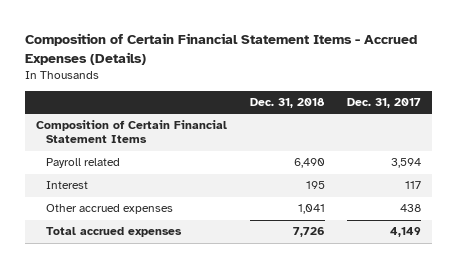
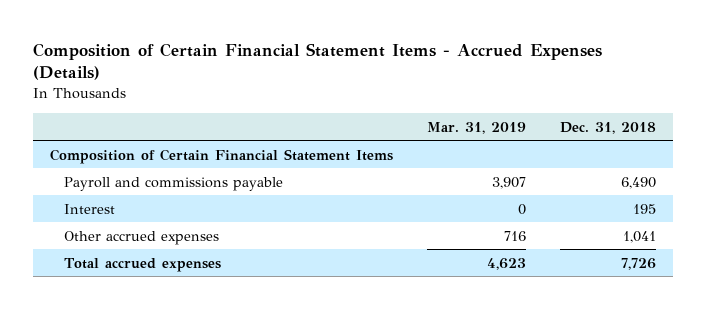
- | Dec. 31, 2018 | Dec. 31, 2017
+ | Mar. 31, 2019 | Dec. 31, 2018
- Payroll related | 6,490 | 3,594
+ Payroll and commissions payable | 3,907 | 6,490

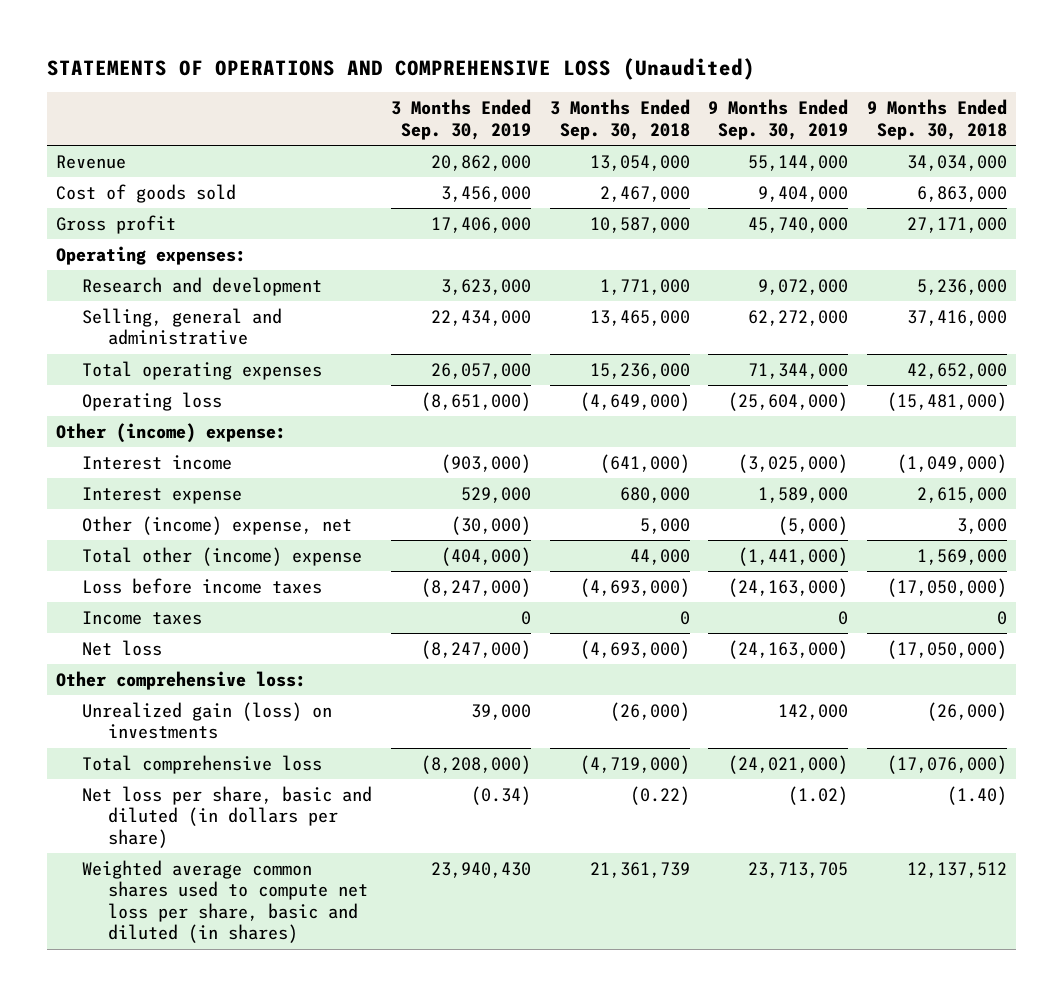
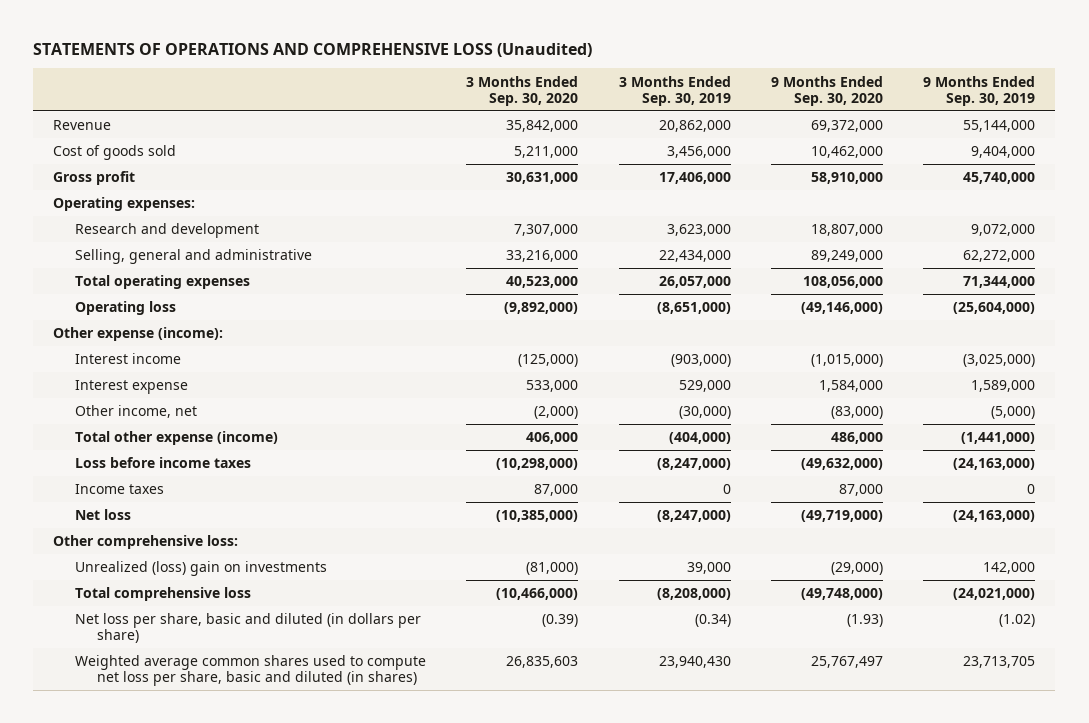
- | 3 Months Ended Sep. 30, 2019 | 3 Months Ended Sep. 30, 2018 | 9 Months Ended Sep. 30, 2019 | 9 Months Ended Sep. 30, 2018
+ | 3 Months Ended Sep. 30, 2020 | 3 Months Ended Sep. 30, 2019 | 9 Months Ended Sep. 30, 2020 | 9 Months Ended Sep. 30, 2019
- Other (income) expense:
+ Other expense (income):
- Other (income) expense, net | (30,000) | 5,000 | (5,000) | 3,000
- Total other (income) expense | (404,000) | 44,000 | (1,441,000) | 1,569,000
+ Other income, net | (2,000) | (30,000) | (83,000) | (5,000)
+ Total other expense (income) | 406,000 | (404,000) | 486,000 | (1,441,000)
- Unrealized gain (loss) on investments | 39,000 | (26,000) | 142,000 | (26,000)
+ Unrealized (loss) gain on investments | (81,000) | 39,000 | (29,000) | 142,000

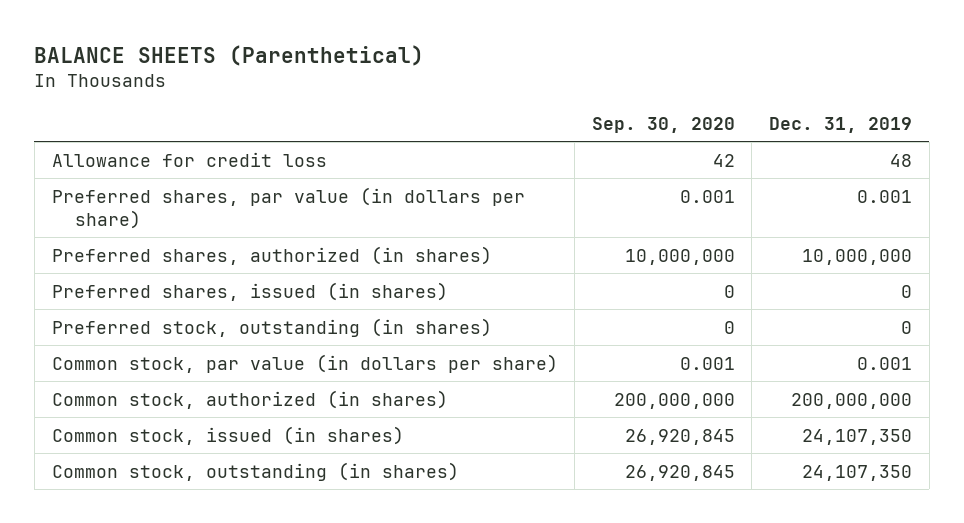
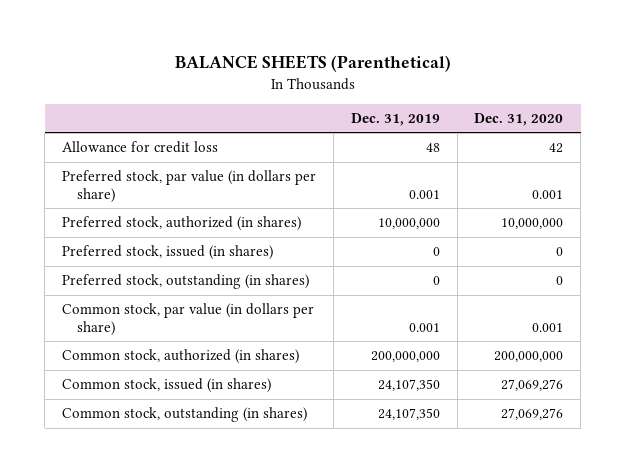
- | Sep. 30, 2020 | Dec. 31, 2019
+ | Dec. 31, 2019 | Dec. 31, 2020
- Preferred shares, par value (in dollars per share) | 0.001 | 0.001
- Preferred shares, authorized (in shares) | 10,000,000 | 10,000,000
- Preferred shares, issued (in shares) | 0 | 0
+ Preferred stock, par value (in dollars per share) | 0.001 | 0.001
+ Preferred stock, authorized (in shares) | 10,000,000 | 10,000,000
+ Preferred stock, issued (in shares) | 0 | 0

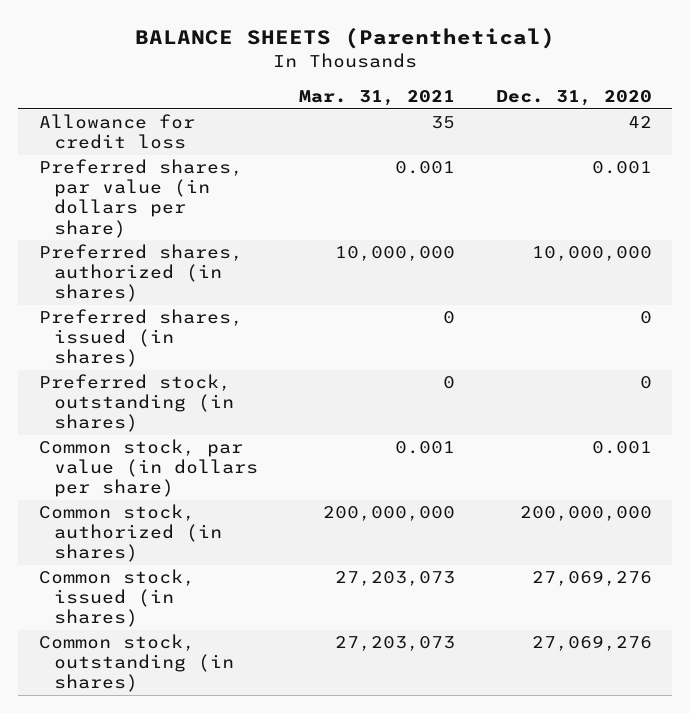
- | Dec. 31, 2019 | Dec. 31, 2020
+ | Mar. 31, 2021 | Dec. 31, 2020
- Preferred stock, par value (in dollars per share) | 0.001 | 0.001
- Preferred stock, authorized (in shares) | 10,000,000 | 10,000,000
- Preferred stock, issued (in shares) | 0 | 0
+ Preferred shares, par value (in dollars per share) | 0.001 | 0.001
+ Preferred shares, authorized (in shares) | 10,000,000 | 10,000,000
+ Preferred shares, issued (in shares) | 0 | 0

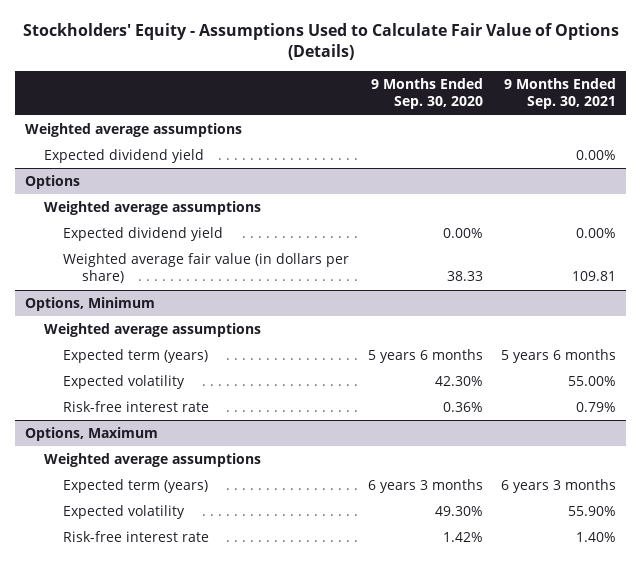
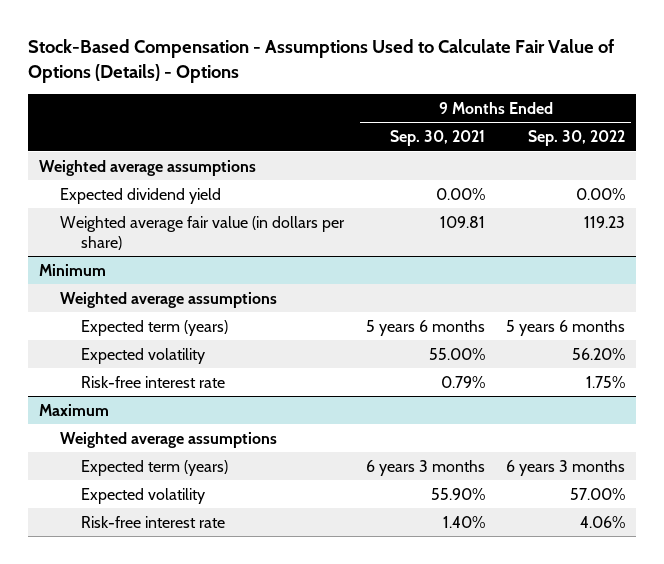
- Stockholders' Equity - Assumptions Used to Calculate Fair Value of Options (Details)
+ Stock-Based Compensation - Assumptions Used to Calculate Fair Value of Options (Details) - Options
- | 9 Months Ended Sep. 30, 2020 | 9 Months Ended Sep. 30, 2021
+ | 9 Months Ended Sep. 30, 2021 | 9 Months Ended Sep. 30, 2022
- Options
- Weighted average assumptions
- Expected dividend yield | 0.00% | 0.00%
- Options, Minimum
+ Minimum
- Options, Maximum
+ Maximum

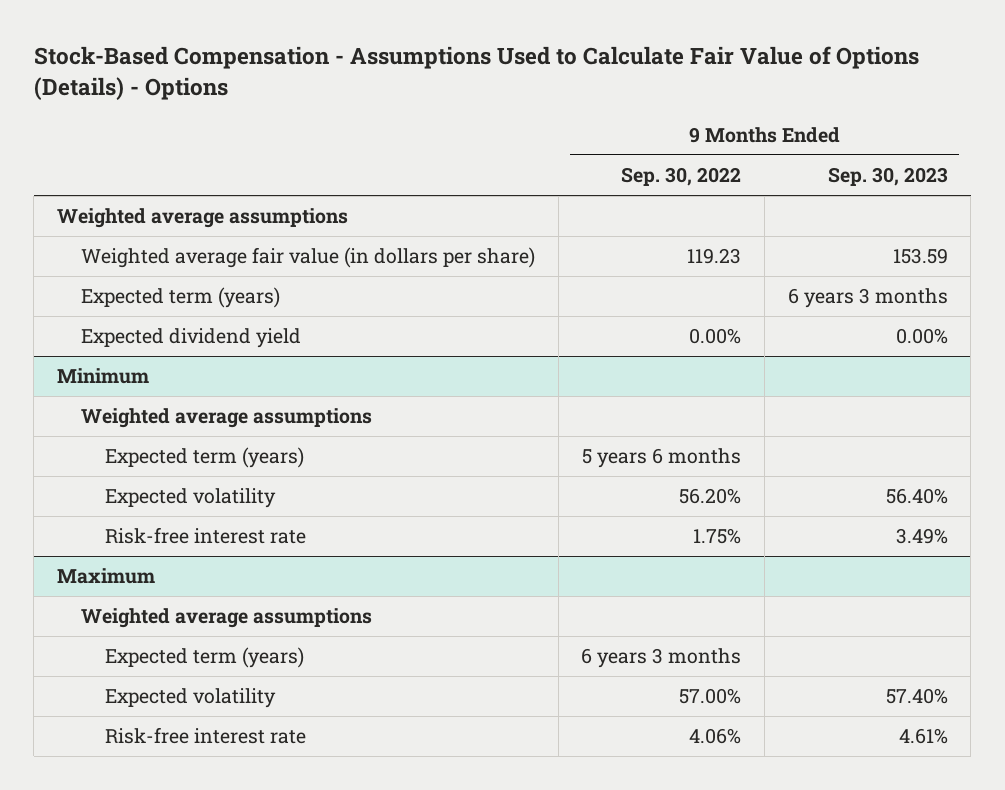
- | 9 Months Ended Sep. 30, 2021 | 9 Months Ended Sep. 30, 2022
+ | 9 Months Ended Sep. 30, 2022 | 9 Months Ended Sep. 30, 2023
+ Expected term (years) | | 6 years 3 months
moved down: Expected dividend yield | 0.00% | 0.00%

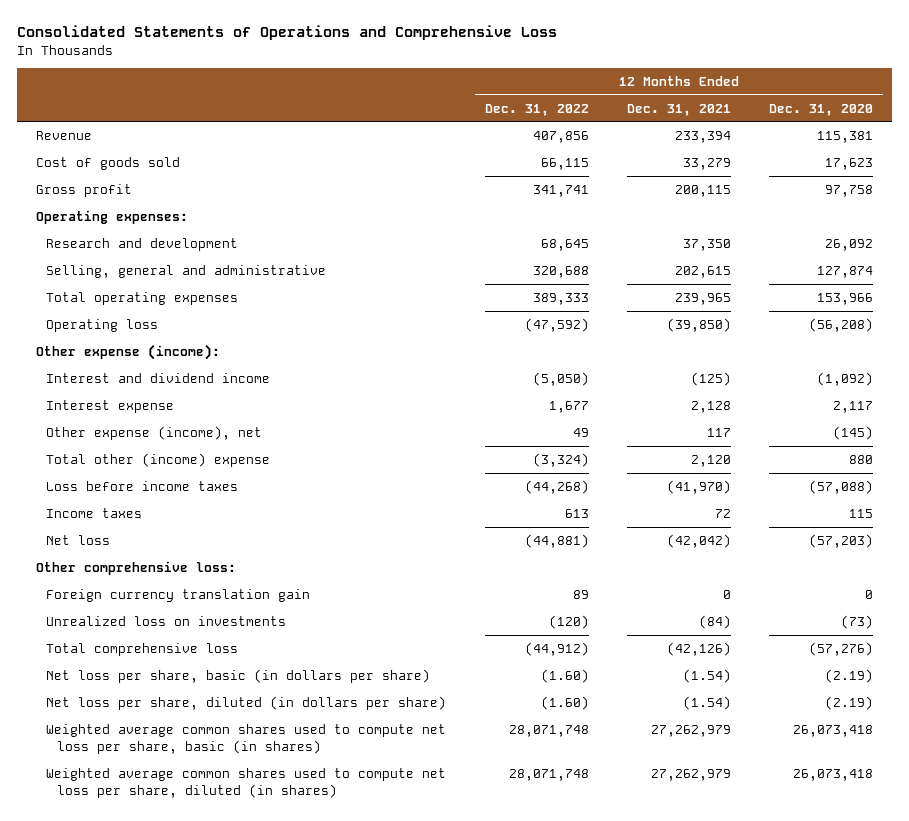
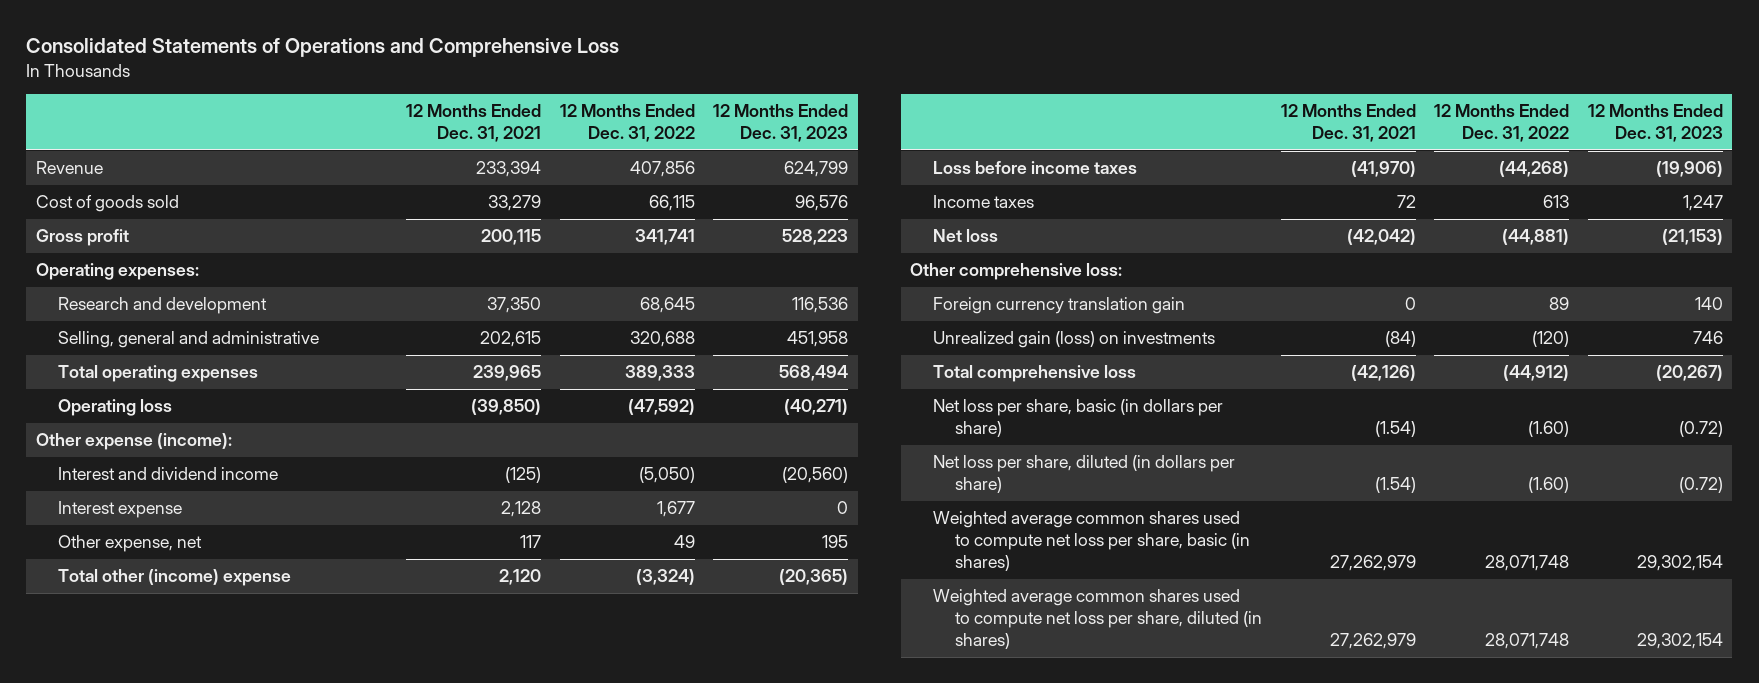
- | 12 Months Ended Dec. 31, 2022 | 12 Months Ended Dec. 31, 2021 | 12 Months Ended Dec. 31, 2020
+ | 12 Months Ended Dec. 31, 2021 | 12 Months Ended Dec. 31, 2022 | 12 Months Ended Dec. 31, 2023
- Other expense (income), net | 49 | 117 | (145)
+ Other expense, net | 117 | 49 | 195
- Unrealized loss on investments | (120) | (84) | (73)
+ Unrealized gain (loss) on investments | (84) | (120) | 746

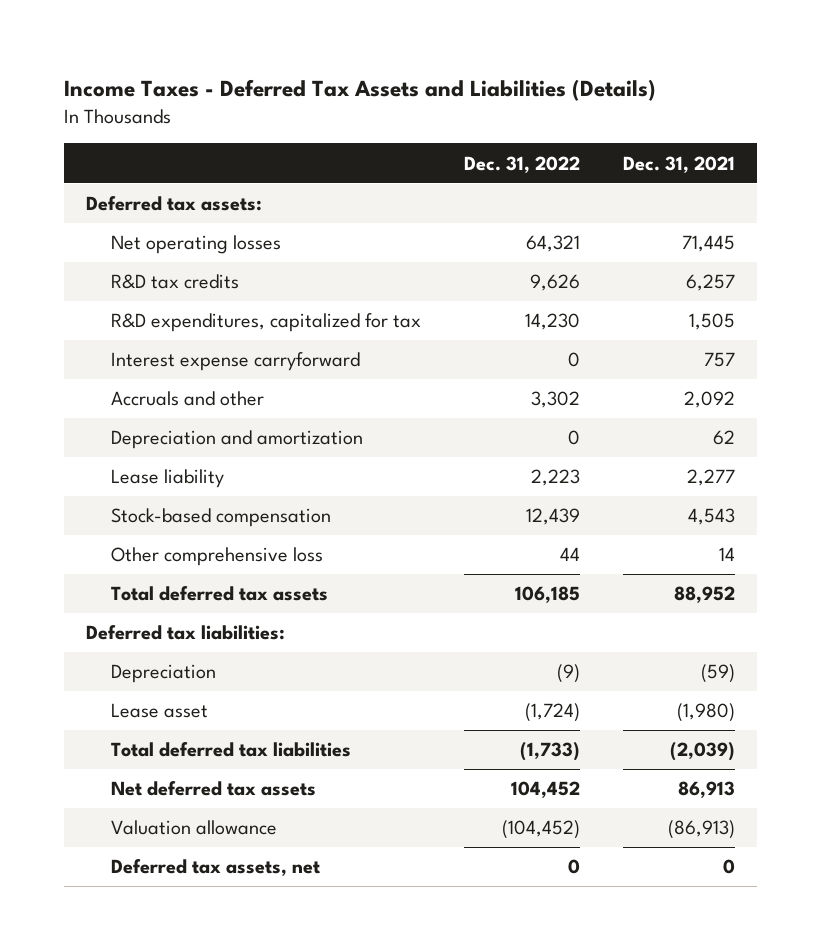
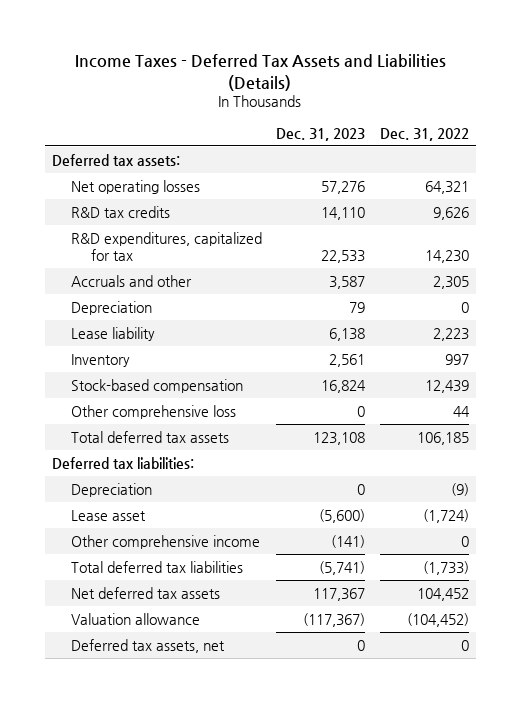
- | Dec. 31, 2022 | Dec. 31, 2021
+ | Dec. 31, 2023 | Dec. 31, 2022
- Interest expense carryforward | 0 | 757
- Accruals and other | 3,302 | 2,092
- Depreciation and amortization | 0 | 62
+ Accruals and other | 3,587 | 2,305
+ Depreciation | 79 | 0
+ Inventory | 2,561 | 997
+ Other comprehensive income | (141) | 0

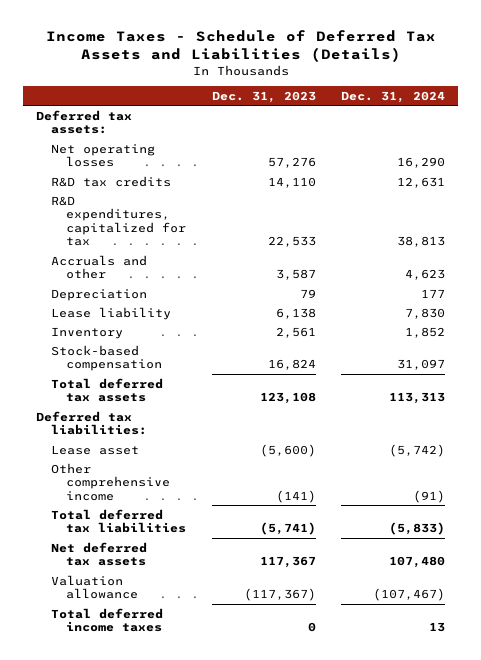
- Income Taxes - Deferred Tax Assets and Liabilities (Details)
+ Income Taxes - Schedule of Deferred Tax Assets and Liabilities (Details)
- | Dec. 31, 2023 | Dec. 31, 2022
+ | Dec. 31, 2023 | Dec. 31, 2024
- Other comprehensive loss | 0 | 44
- Depreciation | 0 | (9)
- Deferred tax assets, net | 0 | 0
+ Total deferred income taxes | 0 | 13

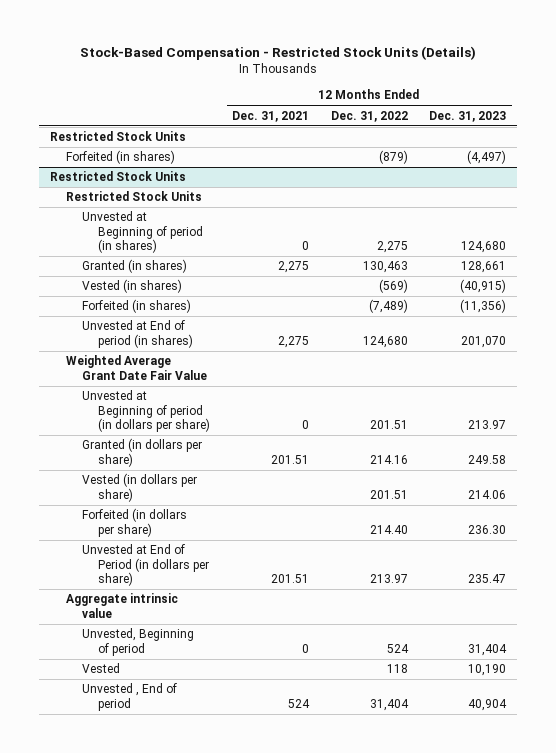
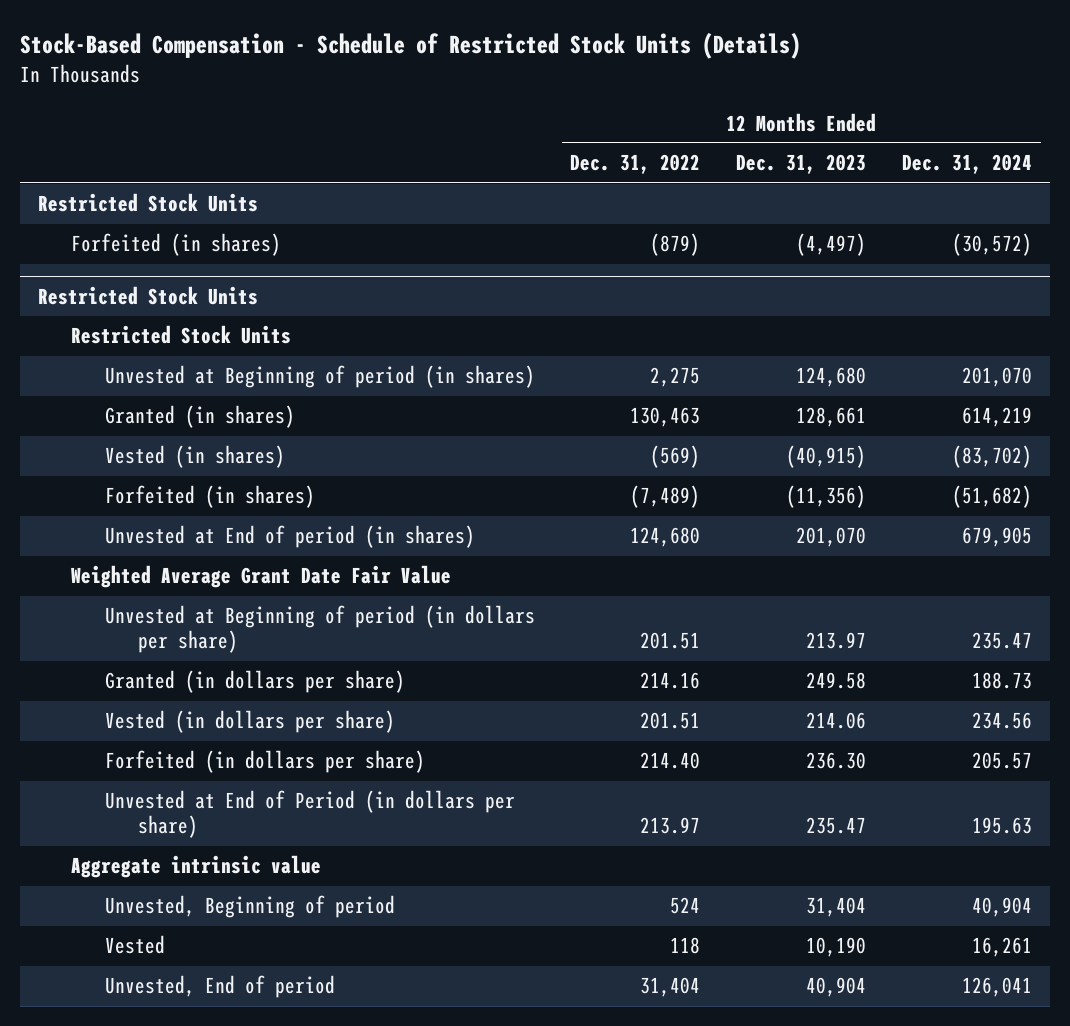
- Stock-Based Compensation - Restricted Stock Units (Details)
+ Stock-Based Compensation - Schedule of Restricted Stock Units (Details)
- | 12 Months Ended Dec. 31, 2021 | 12 Months Ended Dec. 31, 2022 | 12 Months Ended Dec. 31, 2023
+ | 12 Months Ended Dec. 31, 2022 | 12 Months Ended Dec. 31, 2023 | 12 Months Ended Dec. 31, 2024
@ Restricted Stock Units
- Unvested , End of period | 524 | 31,404 | 40,904
+ Unvested, End of period | 31,404 | 40,904 | 126,041

